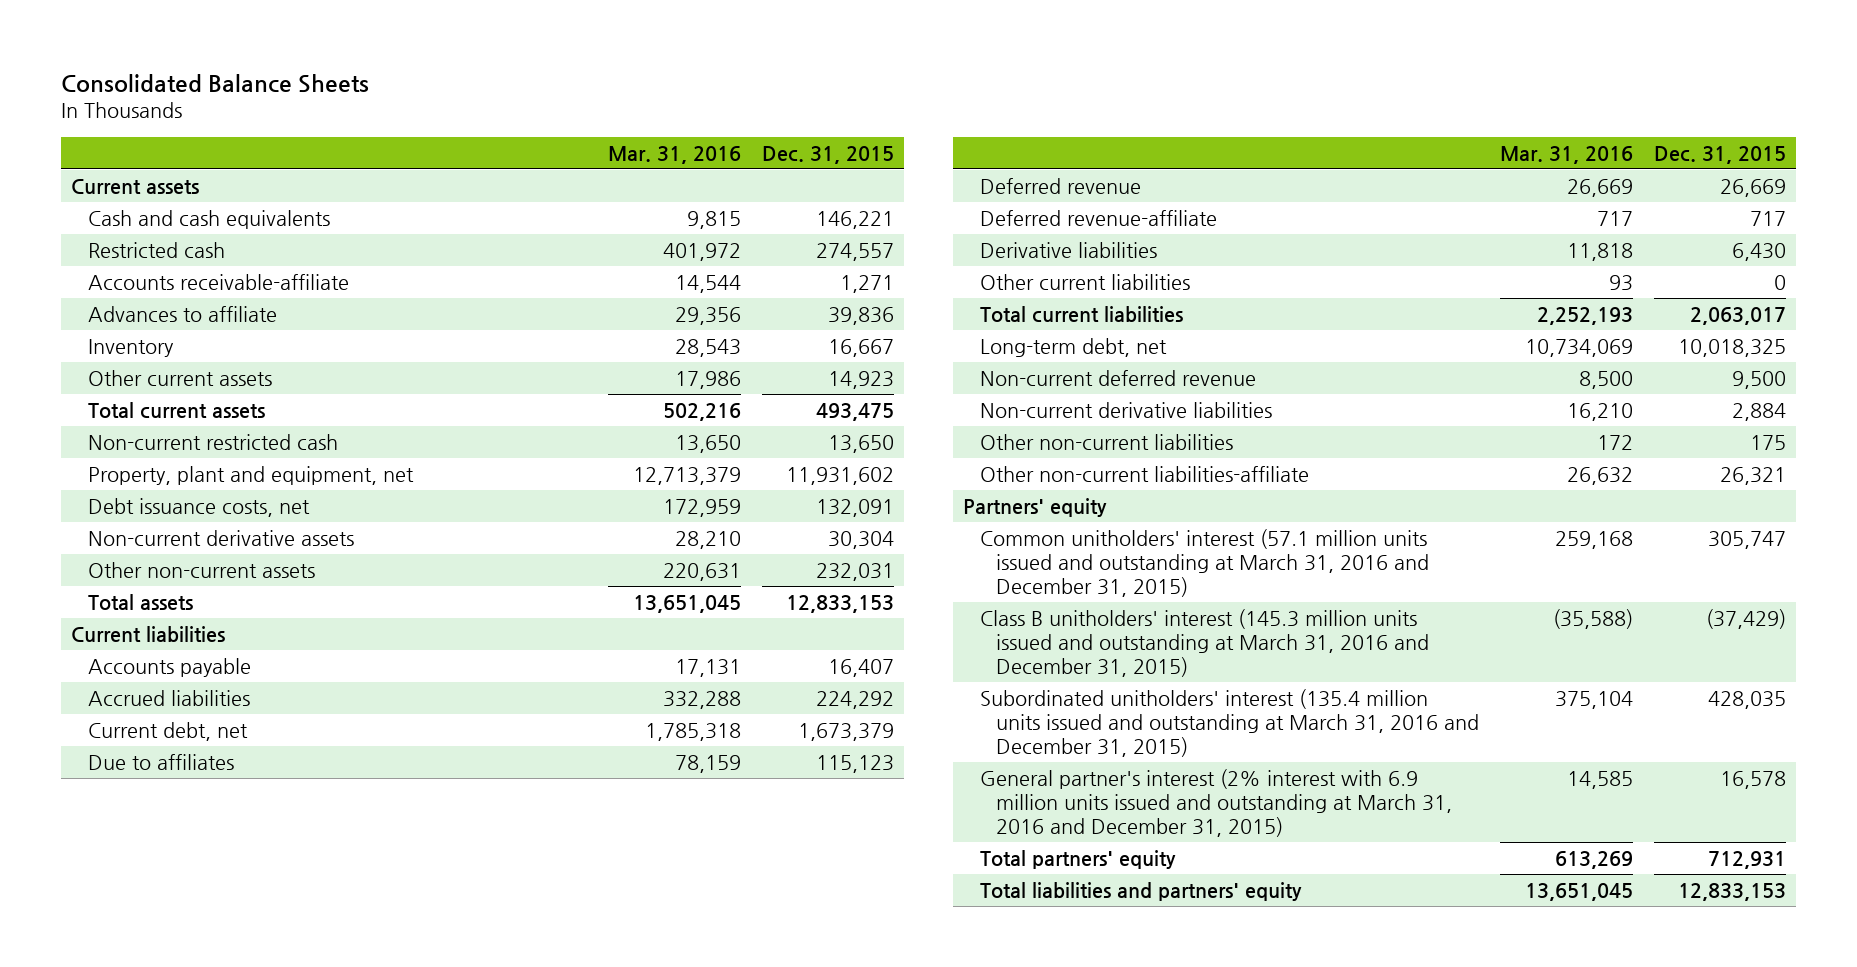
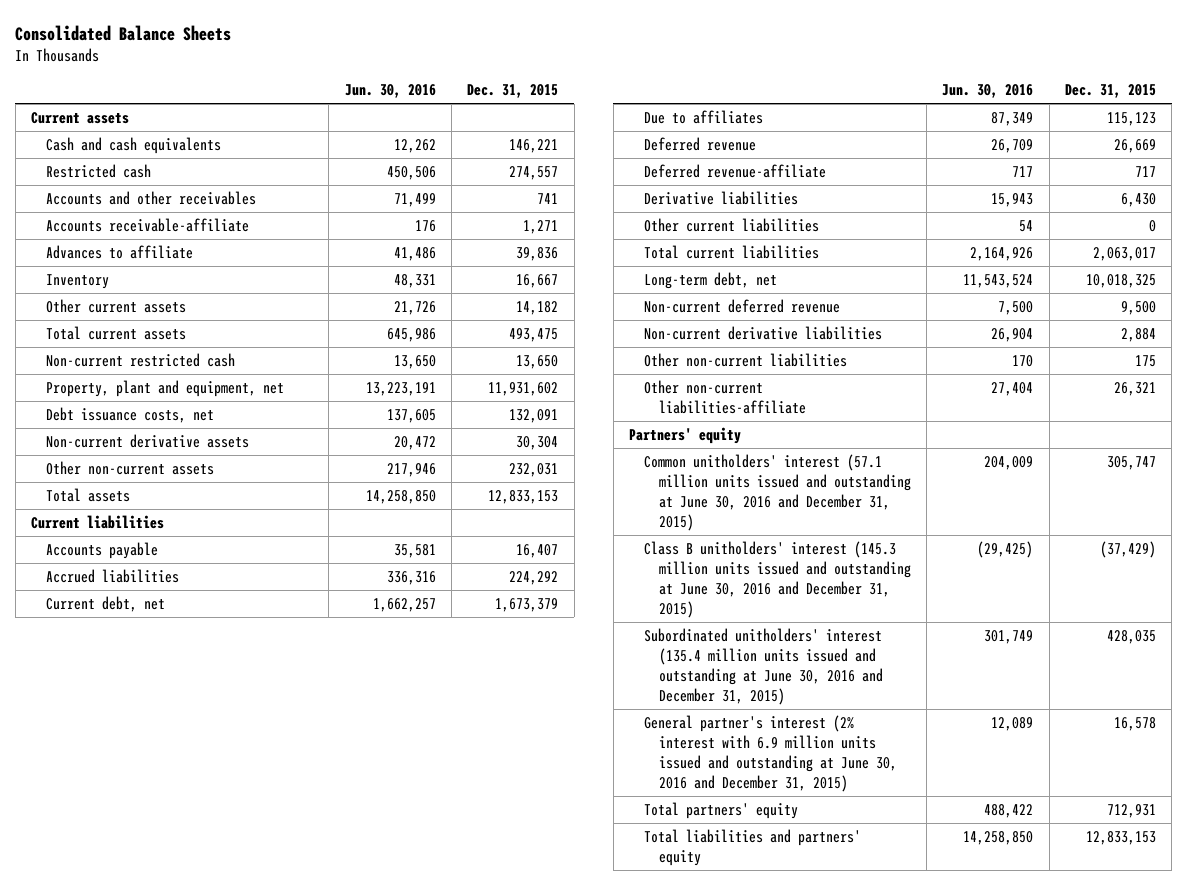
- | Mar. 31, 2016 | Dec. 31, 2015
+ | Jun. 30, 2016 | Dec. 31, 2015
+ Accounts and other receivables | 71,499 | 741
- Other current assets | 17,986 | 14,923
+ Other current assets | 21,726 | 14,182
- Common unitholders' interest (57.1 million units issued and outstanding at March 31, 2016 and December 31, 2015) | 259,168 | 305,747
- Class B unitholders' interest (145.3 million units issued and outstanding at March 31, 2016 and December 31, 2015) | (35,588) | (37,429)
- Subordinated unitholders' interest (135.4 million units issued and outstanding at March 31, 2016 and December 31, 2015) | 375,104 | 428,035
- General partner's interest (2% interest with 6.9 million units issued and outstanding at March 31, 2016 and December 31, 2015) | 14,585 | 16,578
+ Common unitholders' interest (57.1 million units issued and outstanding at June 30, 2016 and December 31, 2015) | 204,009 | 305,747
+ Class B unitholders' interest (145.3 million units issued and outstanding at June 30, 2016 and December 31, 2015) | (29,425) | (37,429)
+ Subordinated unitholders' interest (135.4 million units issued and outstanding at June 30, 2016 and December 31, 2015) | 301,749 | 428,035
+ General partner's interest (2% interest with 6.9 million units issued and outstanding at June 30, 2016 and December 31, 2015) | 12,089 | 16,578

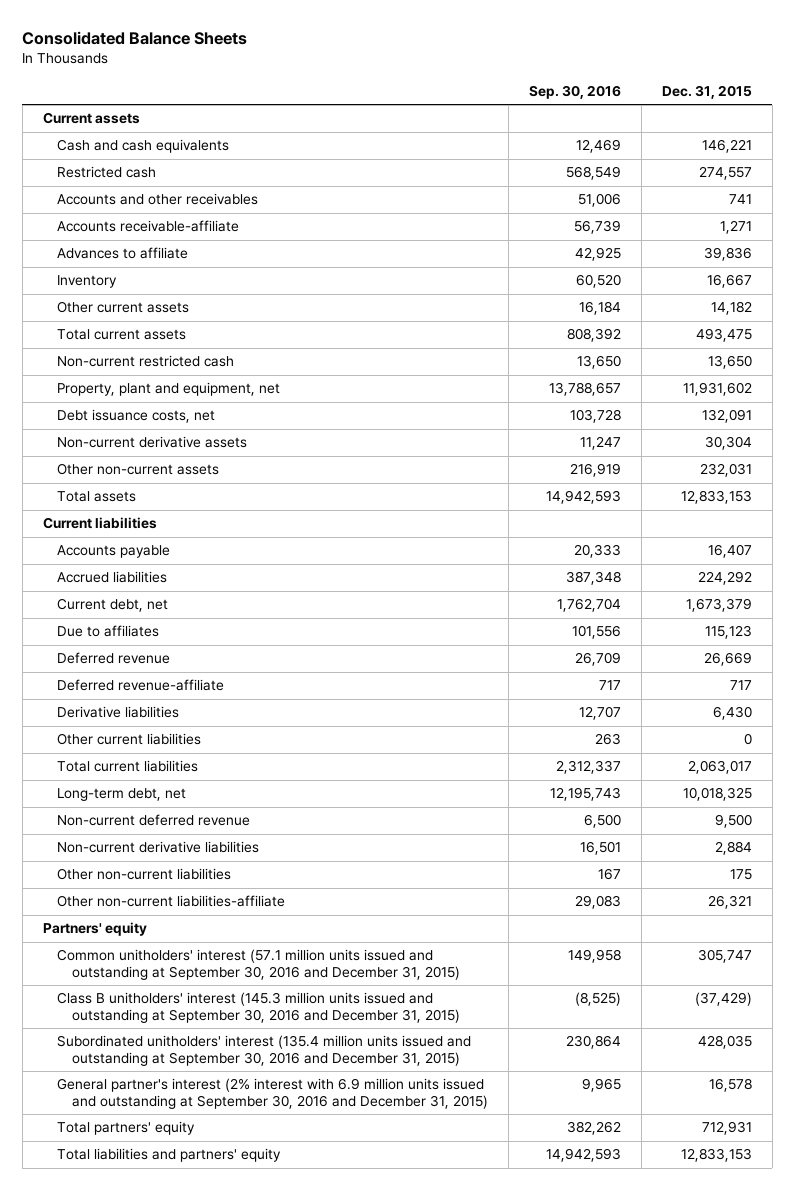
- | Jun. 30, 2016 | Dec. 31, 2015
+ | Sep. 30, 2016 | Dec. 31, 2015
- Common unitholders' interest (57.1 million units issued and outstanding at June 30, 2016 and December 31, 2015) | 204,009 | 305,747
- Class B unitholders' interest (145.3 million units issued and outstanding at June 30, 2016 and December 31, 2015) | (29,425) | (37,429)
- Subordinated unitholders' interest (135.4 million units issued and outstanding at June 30, 2016 and December 31, 2015) | 301,749 | 428,035
- General partner's interest (2% interest with 6.9 million units issued and outstanding at June 30, 2016 and December 31, 2015) | 12,089 | 16,578
+ Common unitholders' interest (57.1 million units issued and outstanding at September 30, 2016 and December 31, 2015) | 149,958 | 305,747
+ Class B unitholders' interest (145.3 million units issued and outstanding at September 30, 2016 and December 31, 2015) | (8,525) | (37,429)
+ Subordinated unitholders' interest (135.4 million units issued and outstanding at September 30, 2016 and December 31, 2015) | 230,864 | 428,035
+ General partner's interest (2% interest with 6.9 million units issued and outstanding at September 30, 2016 and December 31, 2015) | 9,965 | 16,578

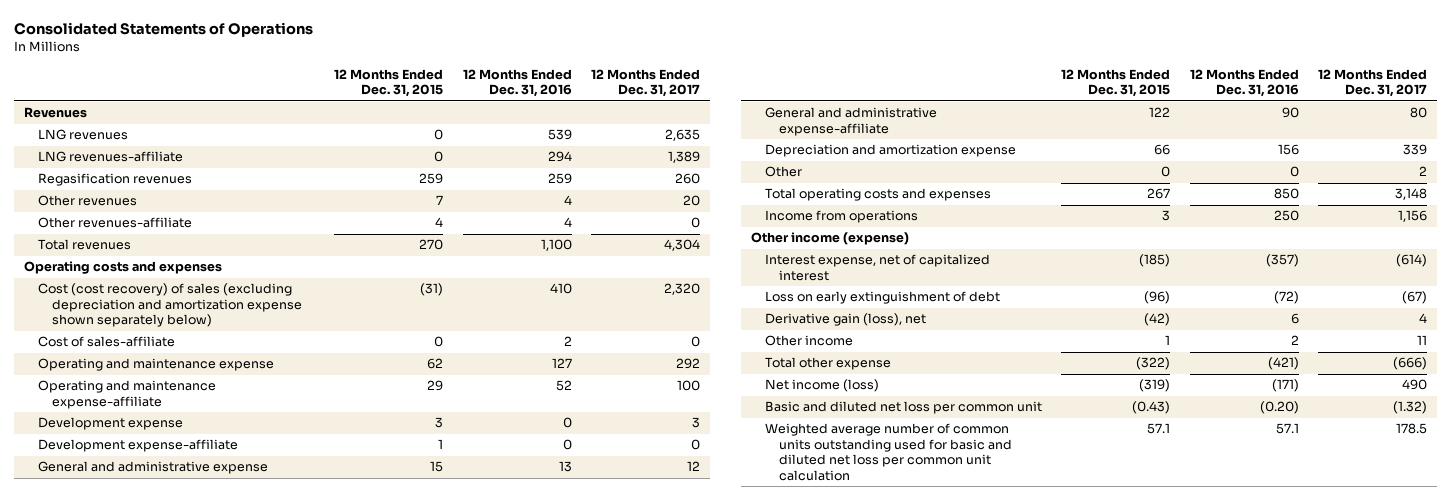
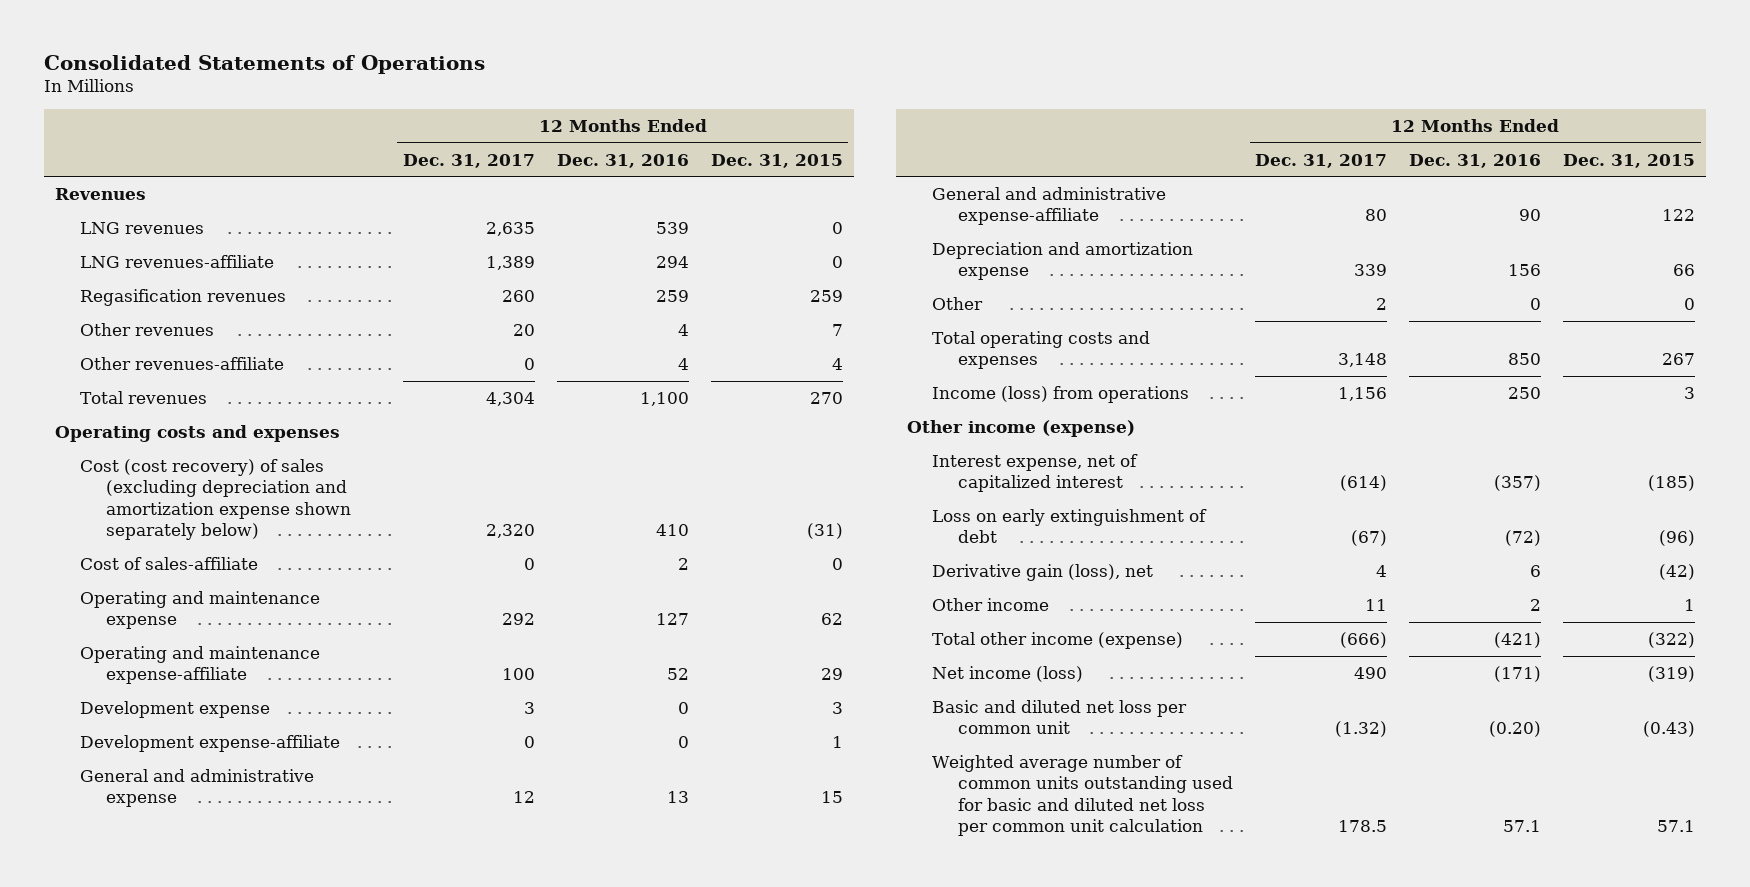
- | 12 Months Ended Dec. 31, 2015 | 12 Months Ended Dec. 31, 2016 | 12 Months Ended Dec. 31, 2017
+ | 12 Months Ended Dec. 31, 2017 | 12 Months Ended Dec. 31, 2016 | 12 Months Ended Dec. 31, 2015
- Income from operations | 3 | 250 | 1,156
+ Income (loss) from operations | 1,156 | 250 | 3
- Total other expense | (322) | (421) | (666)
+ Total other income (expense) | (666) | (421) | (322)

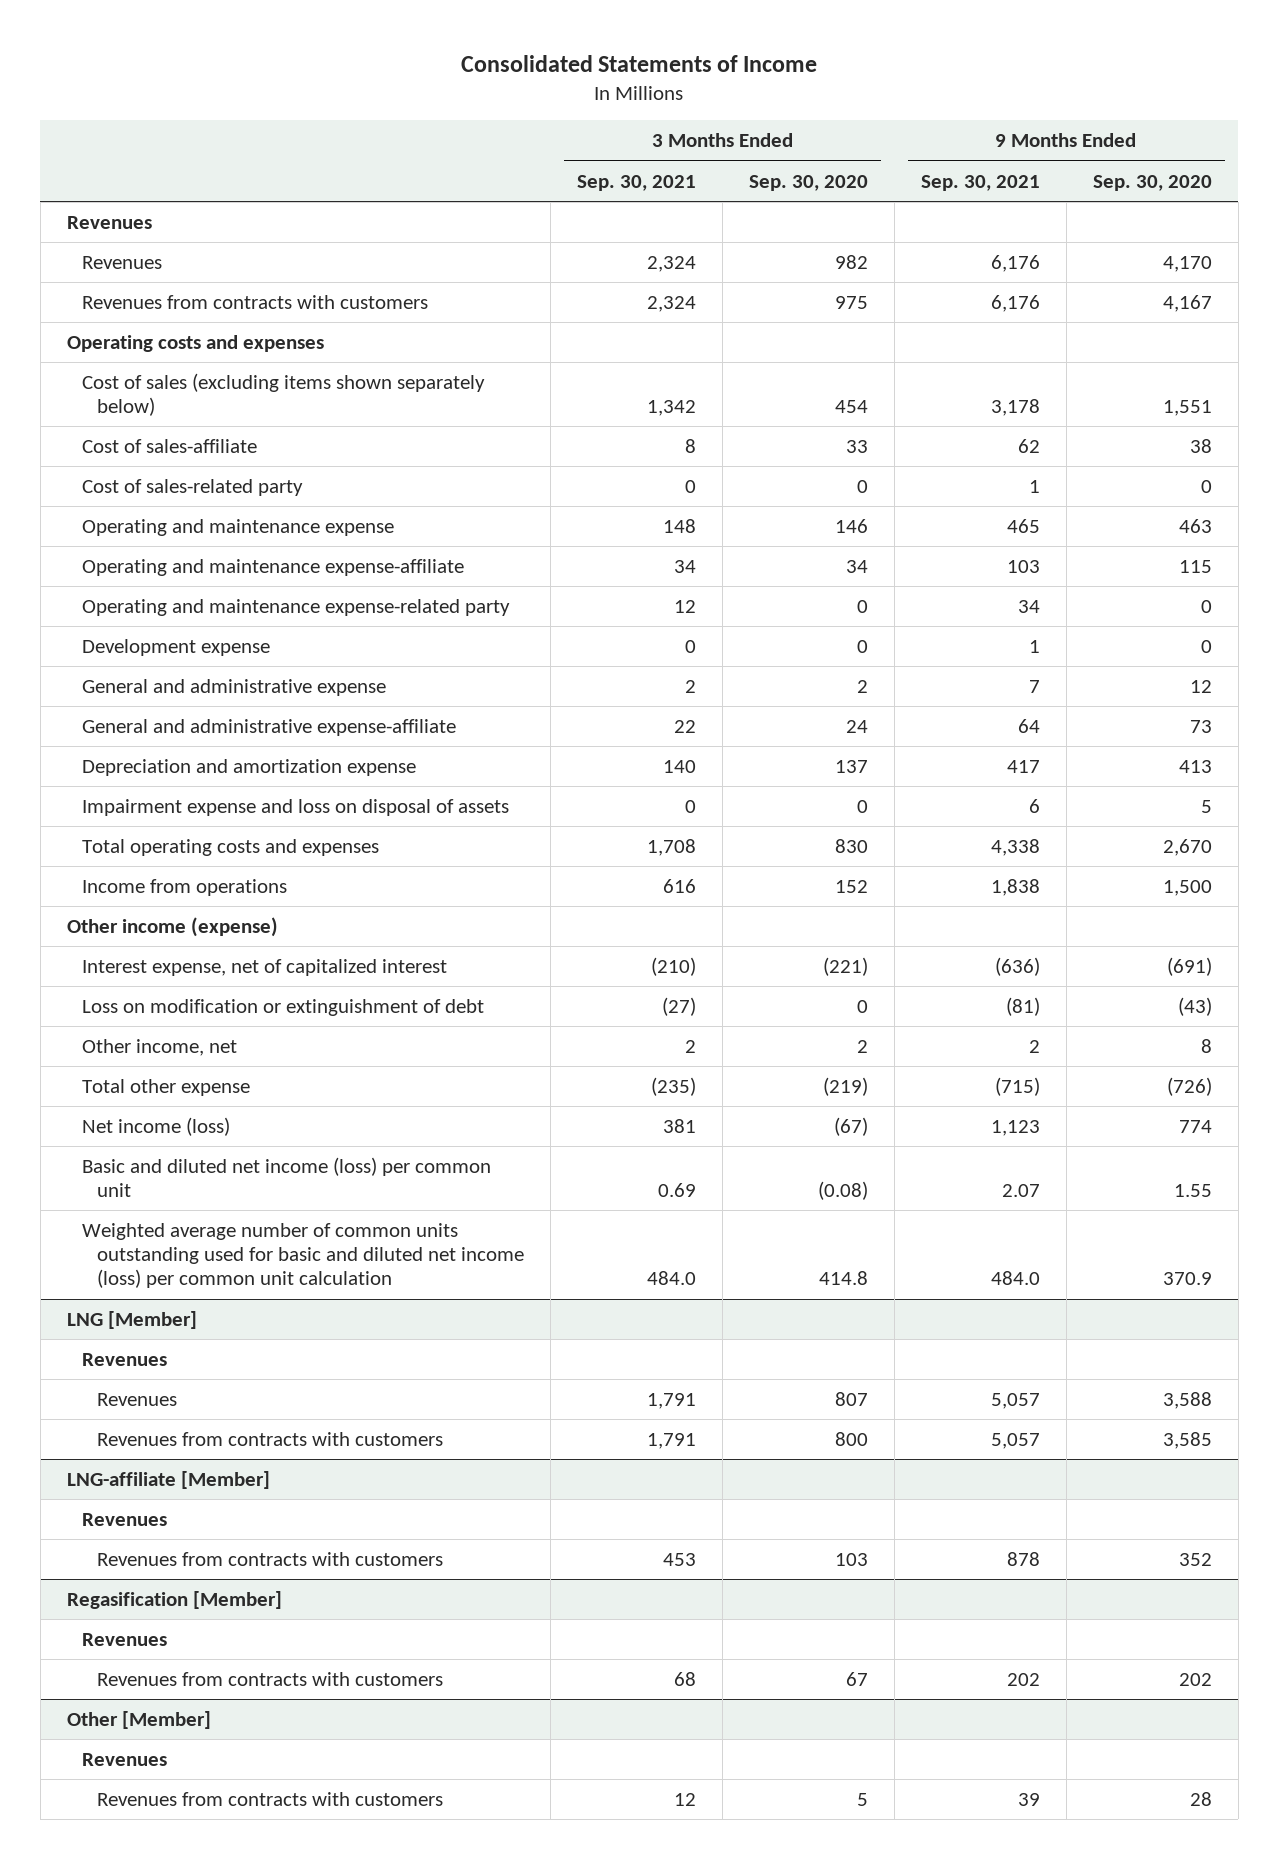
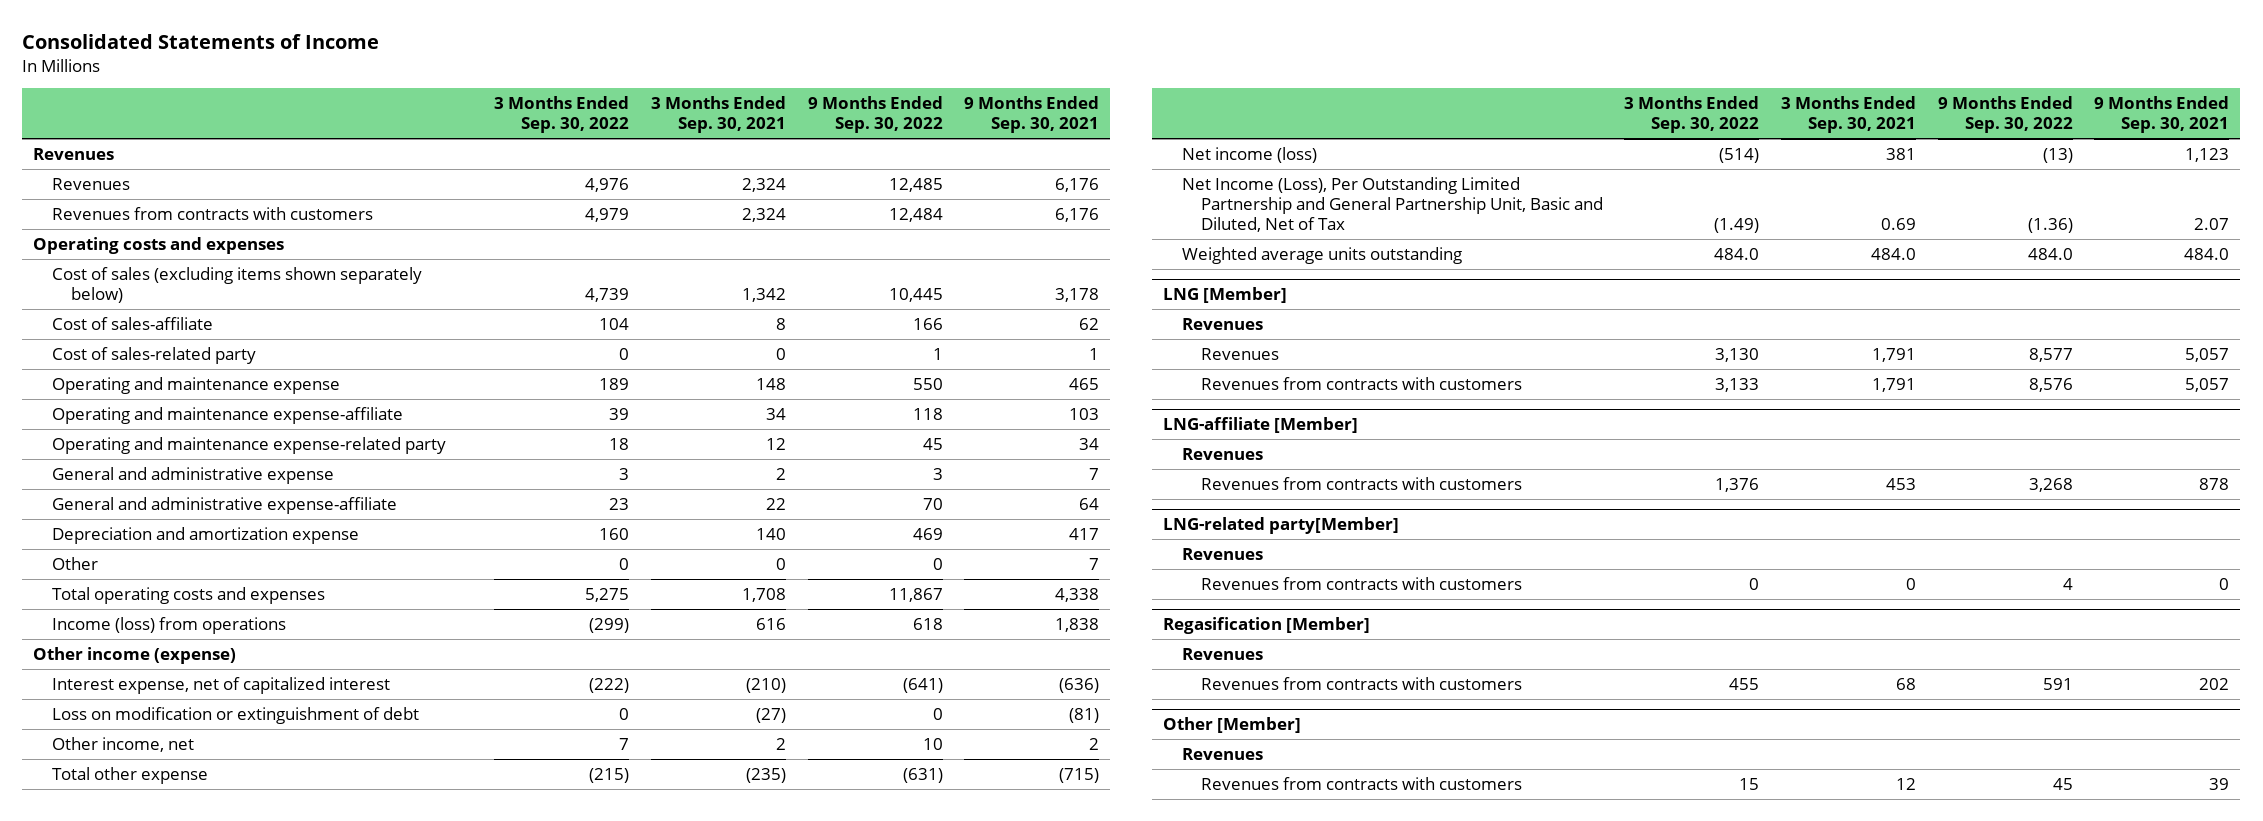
- | 3 Months Ended Sep. 30, 2021 | 3 Months Ended Sep. 30, 2020 | 9 Months Ended Sep. 30, 2021 | 9 Months Ended Sep. 30, 2020
+ | 3 Months Ended Sep. 30, 2022 | 3 Months Ended Sep. 30, 2021 | 9 Months Ended Sep. 30, 2022 | 9 Months Ended Sep. 30, 2021
- Development expense | 0 | 0 | 1 | 0
- Impairment expense and loss on disposal of assets | 0 | 0 | 6 | 5
+ Other | 0 | 0 | 0 | 7
- Income from operations | 616 | 152 | 1,838 | 1,500
+ Income (loss) from operations | (299) | 616 | 618 | 1,838
- Basic and diluted net income (loss) per common unit | 0.69 | (0.08) | 2.07 | 1.55
- Weighted average number of common units outstanding used for basic and diluted net income (loss) per common unit calculation | 484.0 | 414.8 | 484.0 | 370.9
+ Net Income (Loss), Per Outstanding Limited Partnership and General Partnership Unit, Basic and Diluted, Net of Tax | (1.49) | 0.69 | (1.36) | 2.07
+ Weighted average units outstanding | 484.0 | 484.0 | 484.0 | 484.0
+ LNG-related party[Member]
+ Revenues
+ Revenues from contracts with customers | 0 | 0 | 4 | 0

